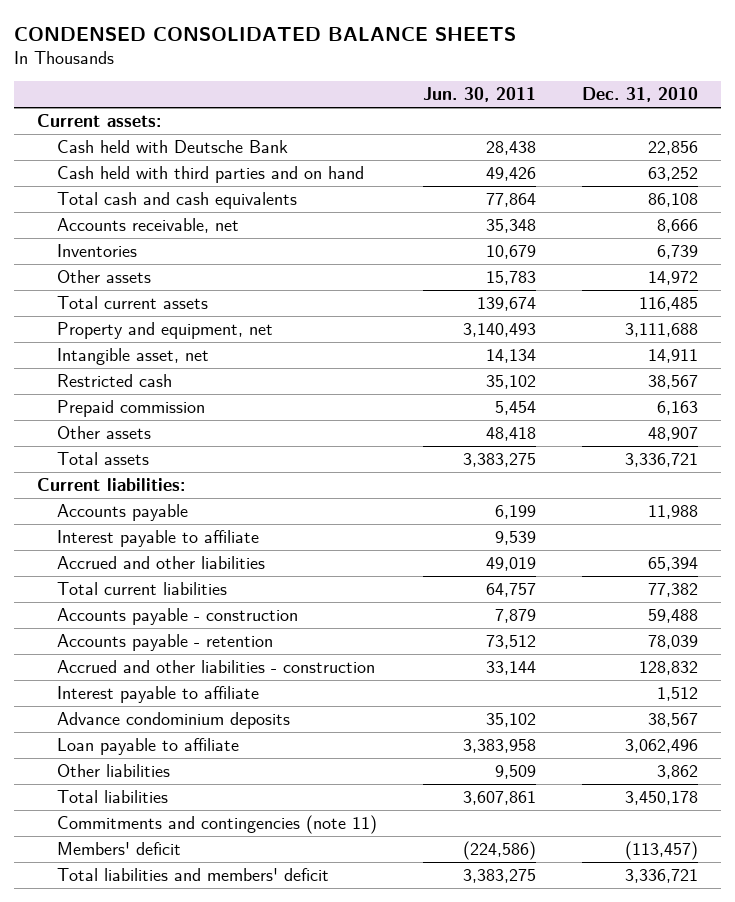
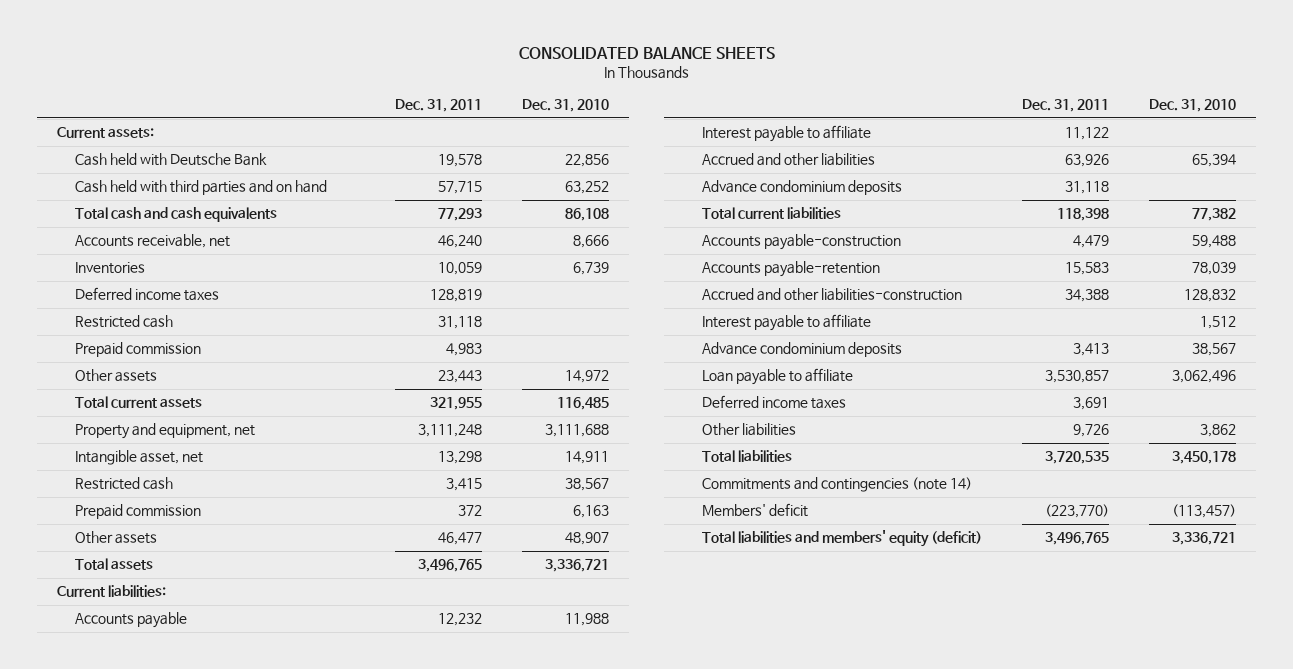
- CONDENSED CONSOLIDATED BALANCE SHEETS
+ CONSOLIDATED BALANCE SHEETS
- | Jun. 30, 2011 | Dec. 31, 2010
+ | Dec. 31, 2011 | Dec. 31, 2010
+ Deferred income taxes | 128,819 |
+ Restricted cash | 31,118 |
+ Prepaid commission | 4,983 |
+ Advance condominium deposits | 31,118 |
- Accounts payable - construction | 7,879 | 59,488
- Accounts payable - retention | 73,512 | 78,039
- Accrued and other liabilities - construction | 33,144 | 128,832
+ Accounts payable-construction | 4,479 | 59,488
+ Accounts payable-retention | 15,583 | 78,039
+ Accrued and other liabilities-construction | 34,388 | 128,832
+ Deferred income taxes | 3,691 |
- Commitments and contingencies (note 11)
+ Commitments and contingencies (note 14)
- Total liabilities and members' deficit | 3,383,275 | 3,336,721
+ Total liabilities and members' equity (deficit) | 3,496,765 | 3,336,721

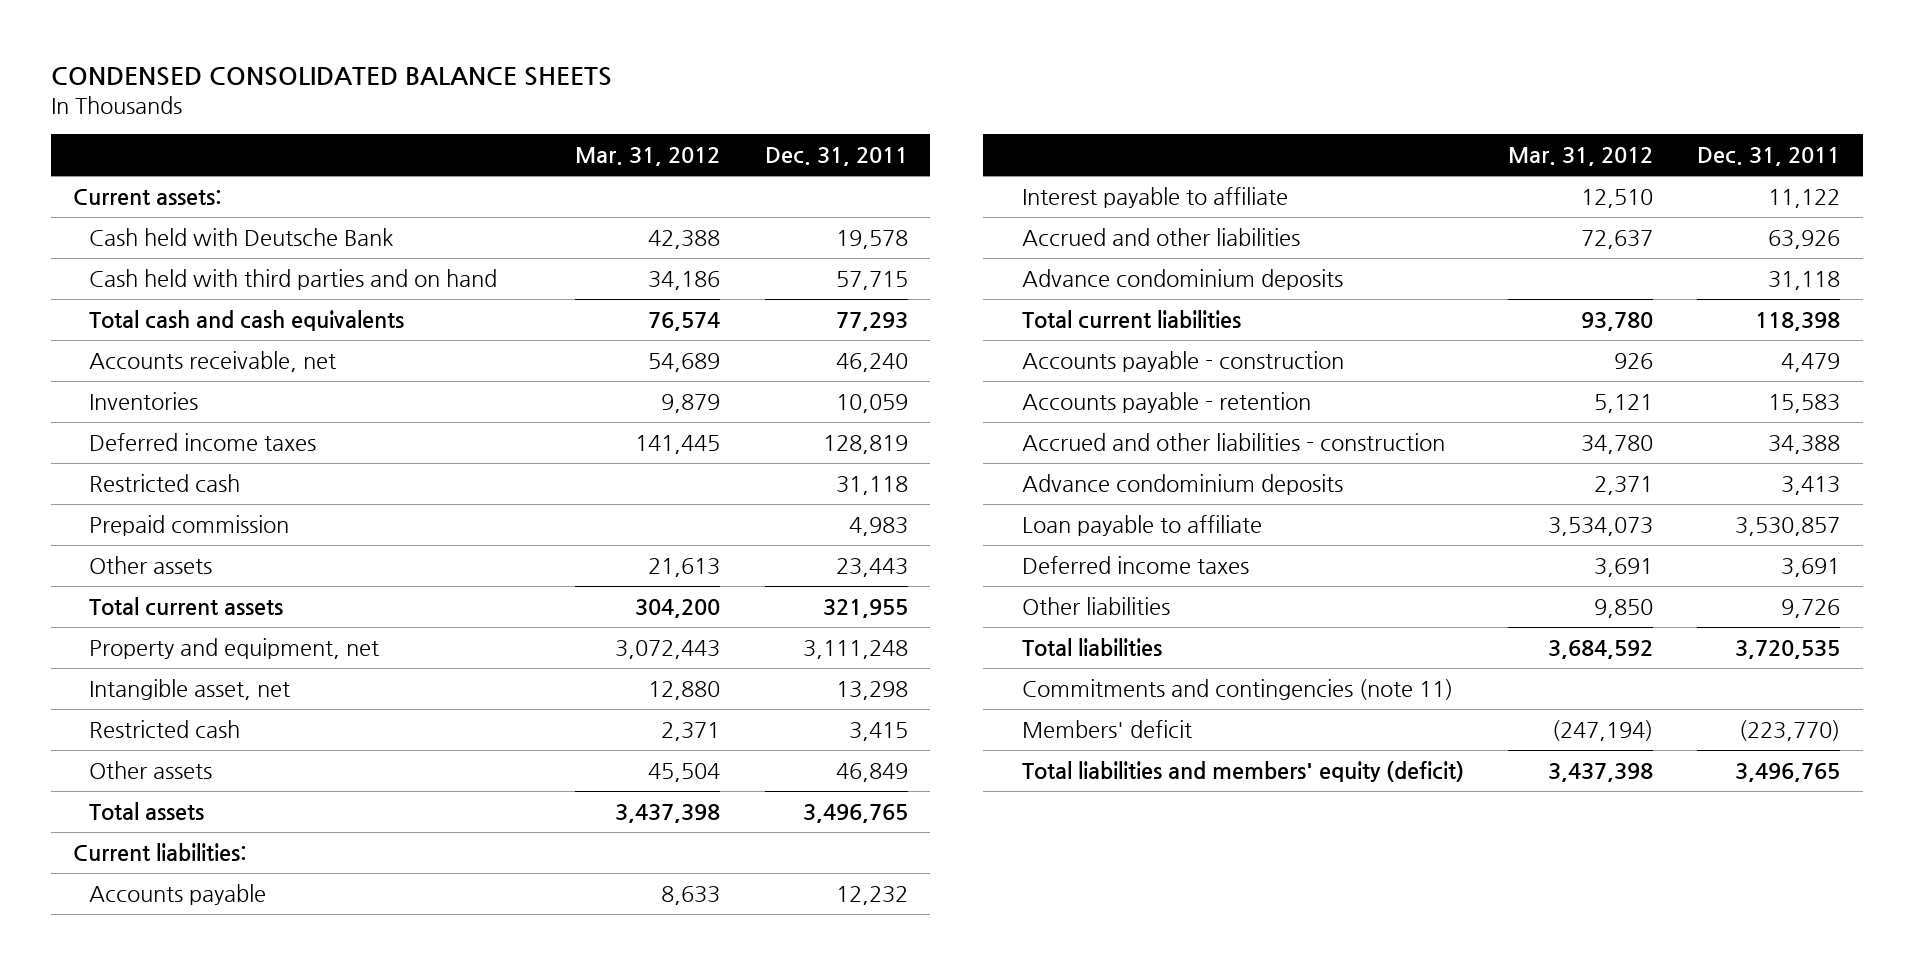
- CONSOLIDATED BALANCE SHEETS
+ CONDENSED CONSOLIDATED BALANCE SHEETS
- | Dec. 31, 2011 | Dec. 31, 2010
+ | Mar. 31, 2012 | Dec. 31, 2011
- Prepaid commission | 372 | 6,163
- Other assets | 46,477 | 48,907
+ Other assets | 45,504 | 46,849
- Accounts payable-construction | 4,479 | 59,488
- Accounts payable-retention | 15,583 | 78,039
- Accrued and other liabilities-construction | 34,388 | 128,832
- Interest payable to affiliate | | 1,512
+ Accounts payable - construction | 926 | 4,479
+ Accounts payable - retention | 5,121 | 15,583
+ Accrued and other liabilities - construction | 34,780 | 34,388
- Commitments and contingencies (note 14)
+ Commitments and contingencies (note 11)

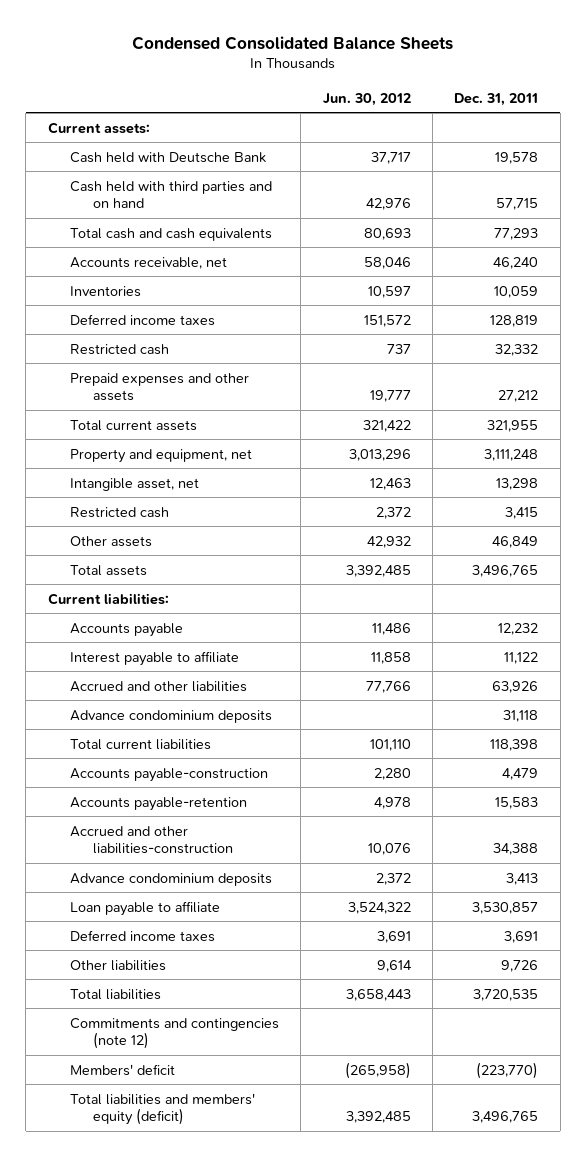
- CONDENSED CONSOLIDATED BALANCE SHEETS
+ Condensed Consolidated Balance Sheets
- | Mar. 31, 2012 | Dec. 31, 2011
+ | Jun. 30, 2012 | Dec. 31, 2011
- Restricted cash | | 31,118
- Prepaid commission | | 4,983
- Other assets | 21,613 | 23,443
+ Restricted cash | 737 | 32,332
+ Prepaid expenses and other assets | 19,777 | 27,212
- Accounts payable - construction | 926 | 4,479
- Accounts payable - retention | 5,121 | 15,583
- Accrued and other liabilities - construction | 34,780 | 34,388
+ Accounts payable-construction | 2,280 | 4,479
+ Accounts payable-retention | 4,978 | 15,583
+ Accrued and other liabilities-construction | 10,076 | 34,388
- Commitments and contingencies (note 11)
+ Commitments and contingencies (note 12)

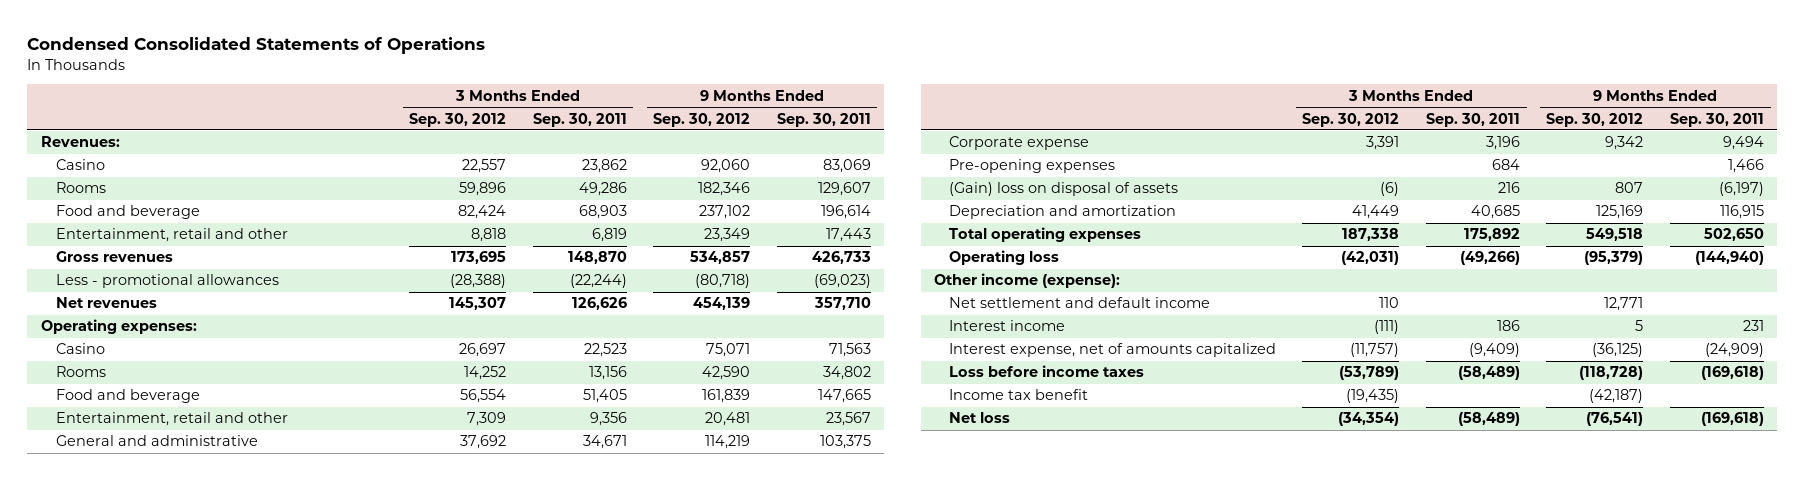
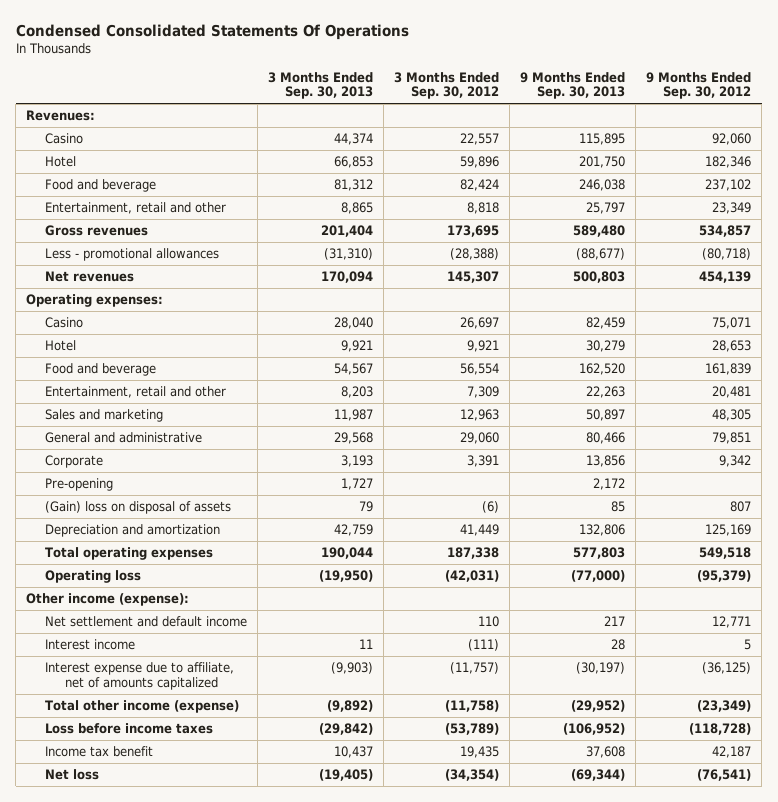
- Condensed Consolidated Statements of Operations
+ Condensed Consolidated Statements Of Operations
- | 3 Months Ended Sep. 30, 2012 | 3 Months Ended Sep. 30, 2011 | 9 Months Ended Sep. 30, 2012 | 9 Months Ended Sep. 30, 2011
+ | 3 Months Ended Sep. 30, 2013 | 3 Months Ended Sep. 30, 2012 | 9 Months Ended Sep. 30, 2013 | 9 Months Ended Sep. 30, 2012
- Rooms | 59,896 | 49,286 | 182,346 | 129,607
+ Hotel | 66,853 | 59,896 | 201,750 | 182,346
- Rooms | 14,252 | 13,156 | 42,590 | 34,802
+ Hotel | 9,921 | 9,921 | 30,279 | 28,653
- General and administrative | 37,692 | 34,671 | 114,219 | 103,375
- Corporate expense | 3,391 | 3,196 | 9,342 | 9,494
- Pre-opening expenses | | 684 | | 1,466
+ Sales and marketing | 11,987 | 12,963 | 50,897 | 48,305
+ General and administrative | 29,568 | 29,060 | 80,466 | 79,851
+ Corporate | 3,193 | 3,391 | 13,856 | 9,342
+ Pre-opening | 1,727 | | 2,172 |
- Interest expense, net of amounts capitalized | (11,757) | (9,409) | (36,125) | (24,909)
+ Interest expense due to affiliate, net of amounts capitalized | (9,903) | (11,757) | (30,197) | (36,125)
+ Total other income (expense) | (9,892) | (11,758) | (29,952) | (23,349)
- Income tax benefit | (19,435) | | (42,187) |
+ Income tax benefit | 10,437 | 19,435 | 37,608 | 42,187

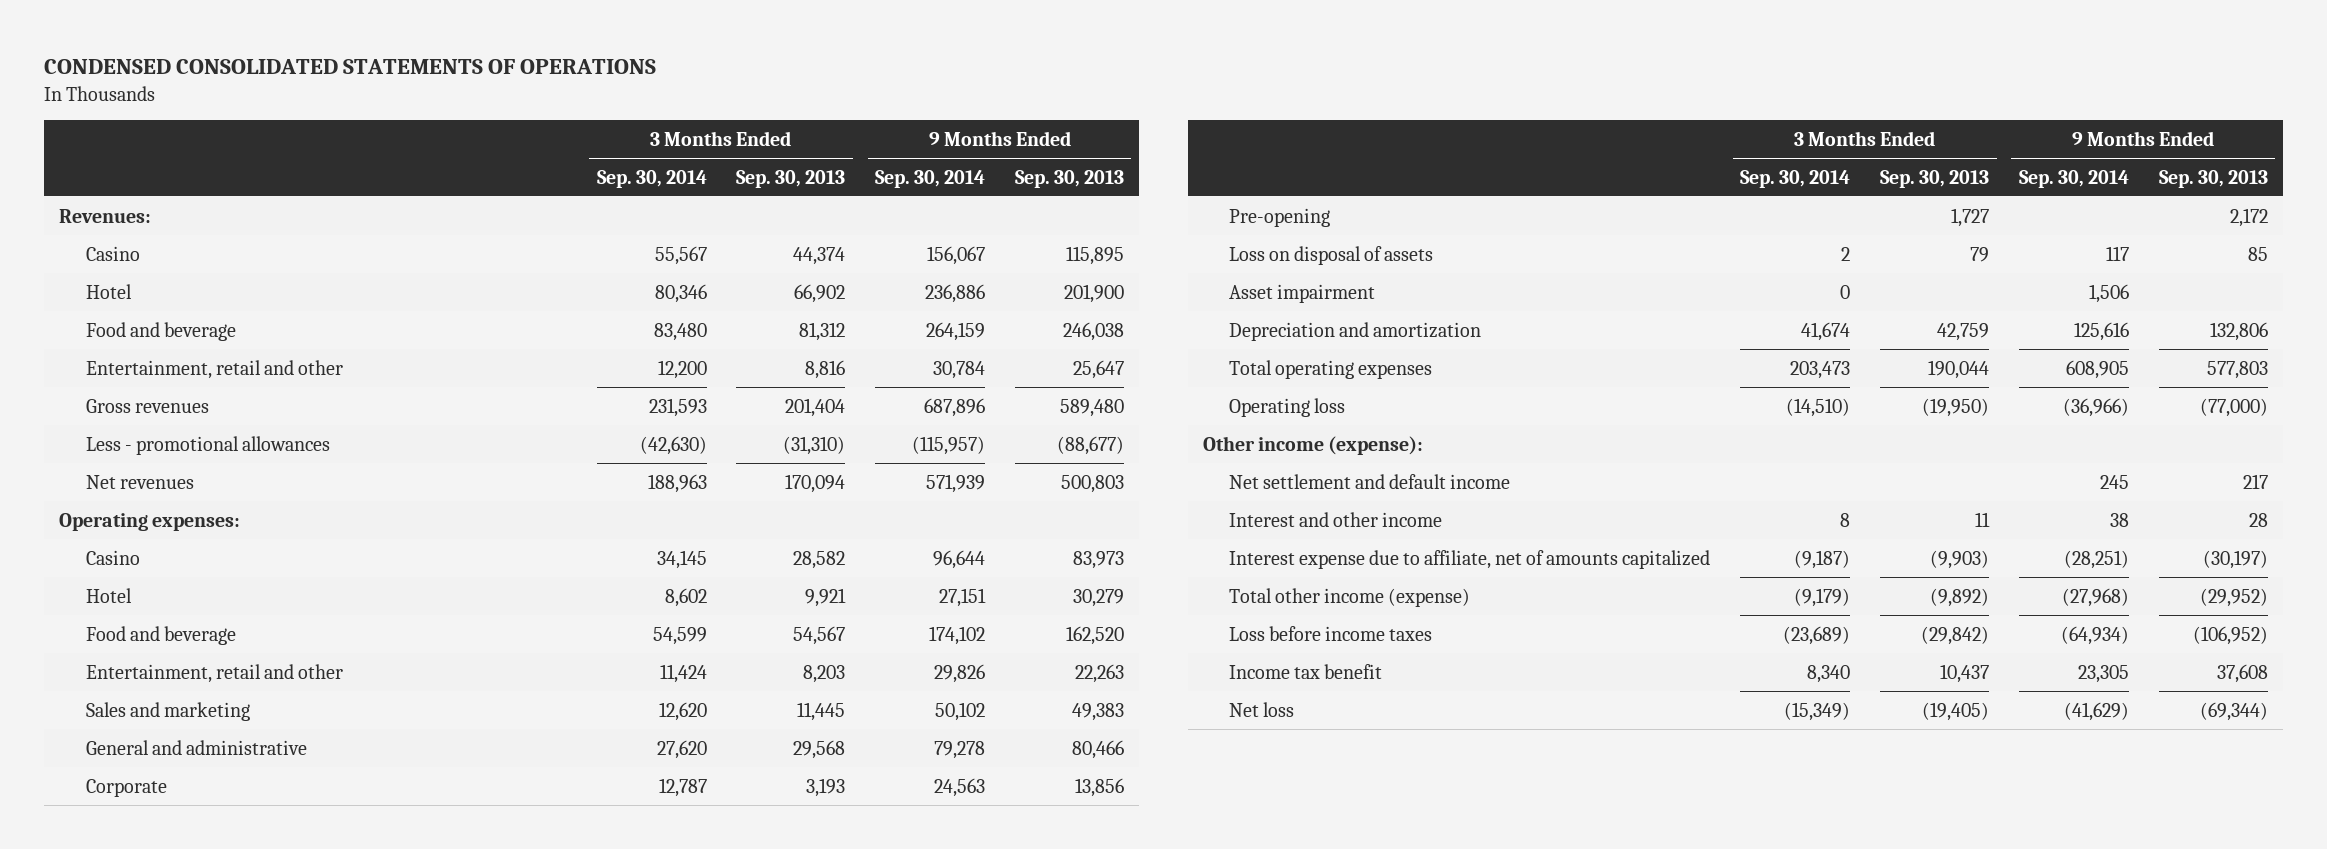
- Condensed Consolidated Statements Of Operations
+ CONDENSED CONSOLIDATED STATEMENTS OF OPERATIONS
- | 3 Months Ended Sep. 30, 2013 | 3 Months Ended Sep. 30, 2012 | 9 Months Ended Sep. 30, 2013 | 9 Months Ended Sep. 30, 2012
+ | 3 Months Ended Sep. 30, 2014 | 3 Months Ended Sep. 30, 2013 | 9 Months Ended Sep. 30, 2014 | 9 Months Ended Sep. 30, 2013
- Hotel | 66,853 | 59,896 | 201,750 | 182,346
+ Hotel | 80,346 | 66,902 | 236,886 | 201,900
- Entertainment, retail and other | 8,865 | 8,818 | 25,797 | 23,349
+ Entertainment, retail and other | 12,200 | 8,816 | 30,784 | 25,647
- Casino | 28,040 | 26,697 | 82,459 | 75,071
+ Casino | 34,145 | 28,582 | 96,644 | 83,973
- Sales and marketing | 11,987 | 12,963 | 50,897 | 48,305
+ Sales and marketing | 12,620 | 11,445 | 50,102 | 49,383
- (Gain) loss on disposal of assets | 79 | (6) | 85 | 807
+ Loss on disposal of assets | 2 | 79 | 117 | 85
+ Asset impairment | 0 | | 1,506 |
- Interest income | 11 | (111) | 28 | 5
+ Interest and other income | 8 | 11 | 38 | 28

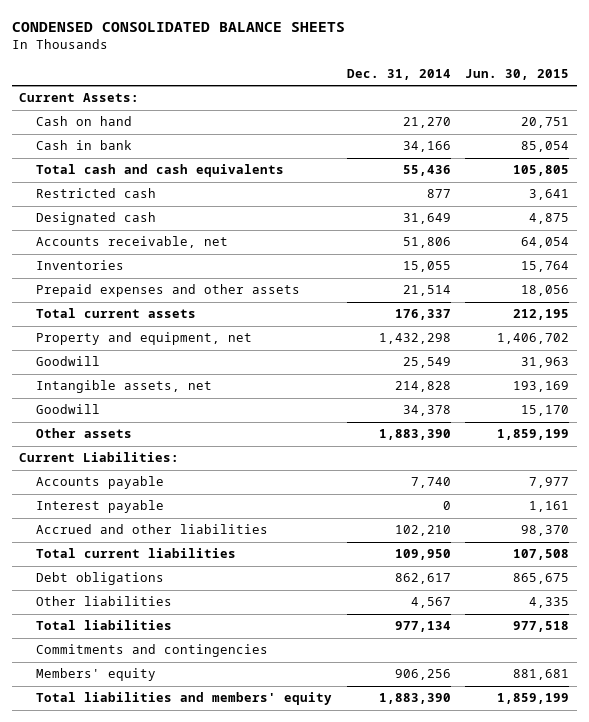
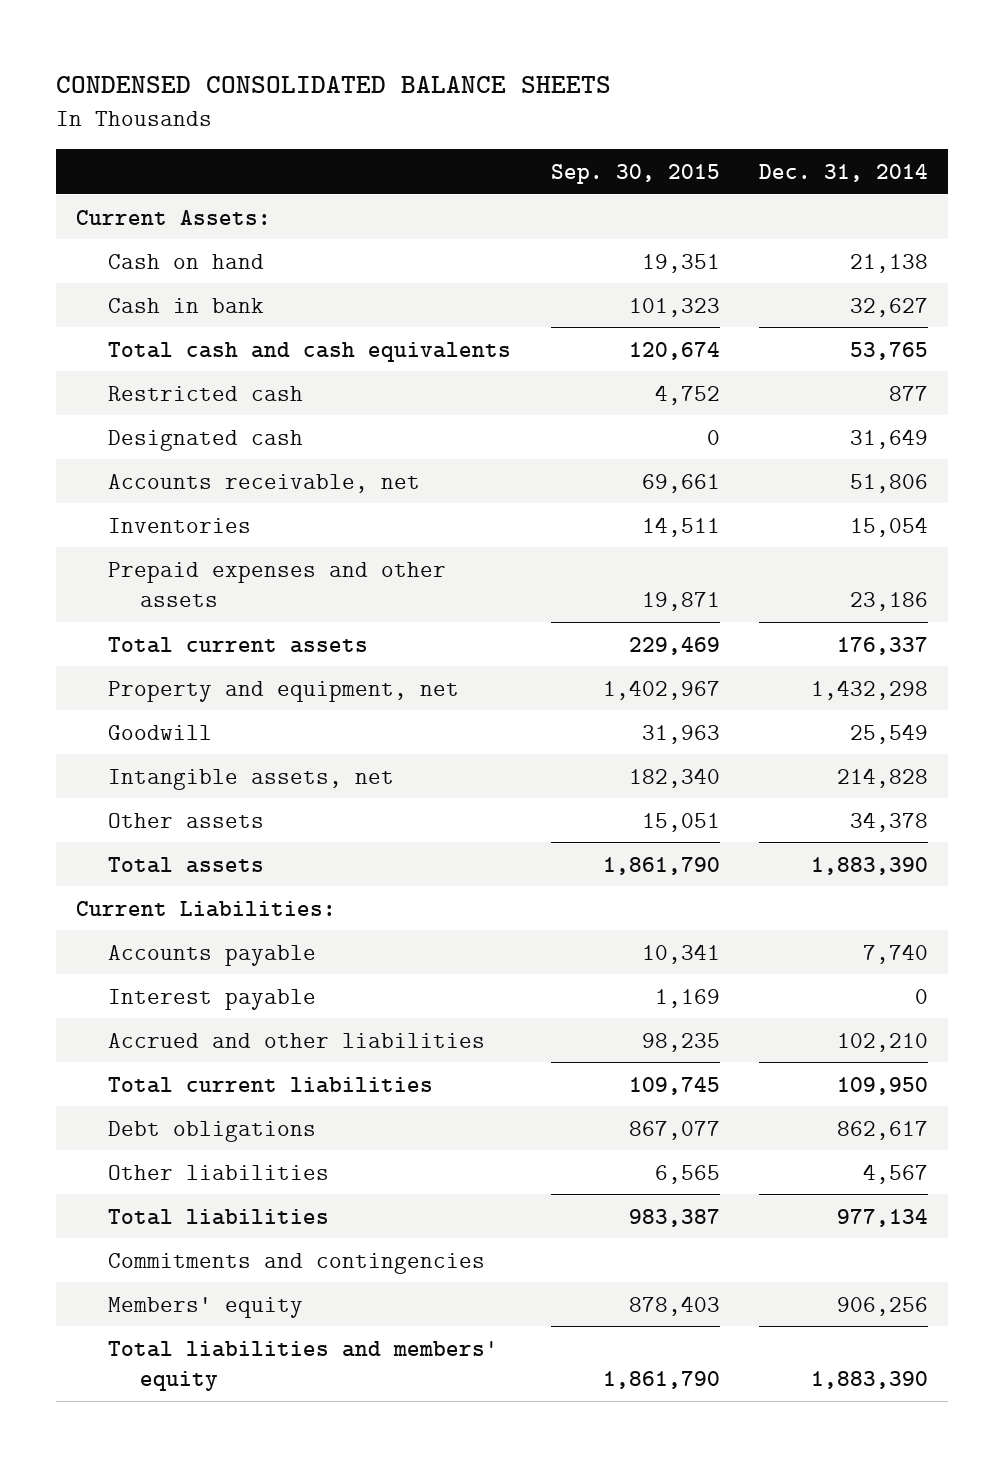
- | Dec. 31, 2014 | Jun. 30, 2015
+ | Sep. 30, 2015 | Dec. 31, 2014
- Cash on hand | 21,270 | 20,751
- Cash in bank | 34,166 | 85,054
- Total cash and cash equivalents | 55,436 | 105,805
+ Cash on hand | 19,351 | 21,138
+ Cash in bank | 101,323 | 32,627
+ Total cash and cash equivalents | 120,674 | 53,765
- Inventories | 15,055 | 15,764
- Prepaid expenses and other assets | 21,514 | 18,056
+ Inventories | 14,511 | 15,054
+ Prepaid expenses and other assets | 19,871 | 23,186
- Goodwill | 34,378 | 15,170
- Other assets | 1,883,390 | 1,859,199
+ Other assets | 15,051 | 34,378
+ Total assets | 1,861,790 | 1,883,390

